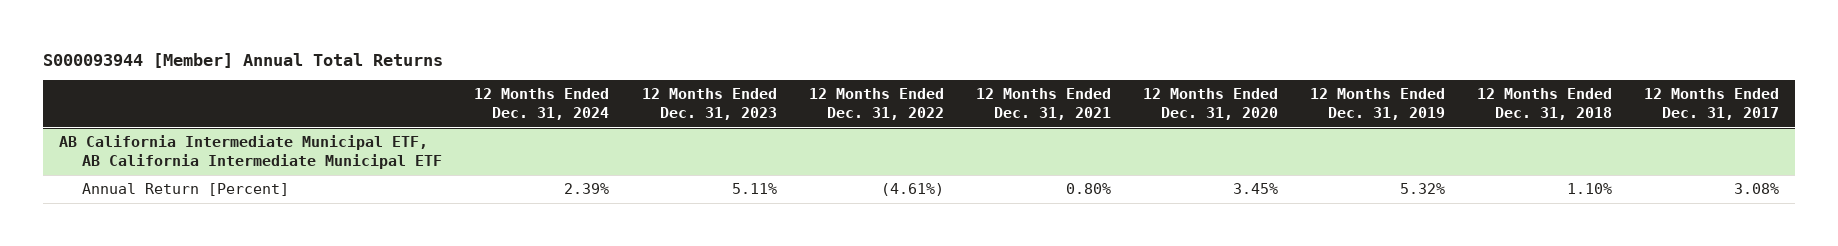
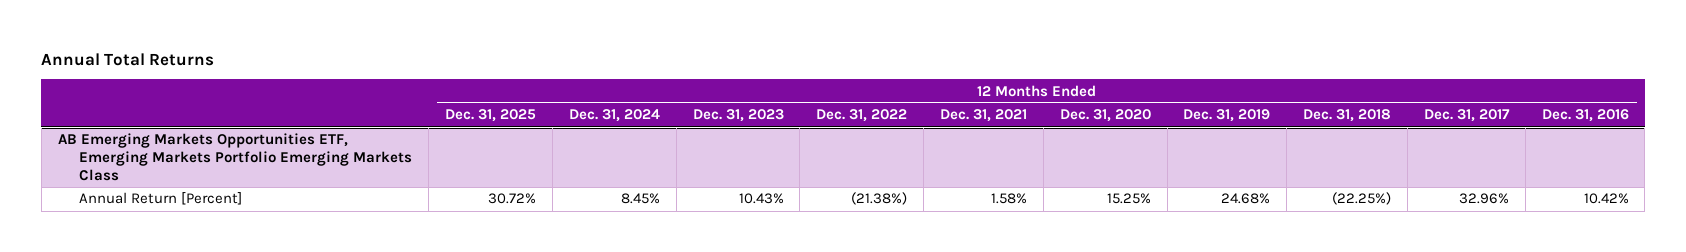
- S000093944 [Member] Annual Total Returns
+ Annual Total Returns
- | 12 Months Ended Dec. 31, 2024 | 12 Months Ended Dec. 31, 2023 | 12 Months Ended Dec. 31, 2022 | 12 Months Ended Dec. 31, 2021 | 12 Months Ended Dec. 31, 2020 | 12 Months Ended Dec. 31, 2019 | 12 Months Ended Dec. 31, 2018 | 12 Months Ended Dec. 31, 2017
+ | 12 Months Ended Dec. 31, 2025 | 12 Months Ended Dec. 31, 2024 | 12 Months Ended Dec. 31, 2023 | 12 Months Ended Dec. 31, 2022 | 12 Months Ended Dec. 31, 2021 | 12 Months Ended Dec. 31, 2020 | 12 Months Ended Dec. 31, 2019 | 12 Months Ended Dec. 31, 2018 | 12 Months Ended Dec. 31, 2017 | 12 Months Ended Dec. 31, 2016
- AB California Intermediate Municipal ETF, AB California Intermediate Municipal ETF
- Annual Return [Percent] | 2.39% | 5.11% | (4.61%) | 0.80% | 3.45% | 5.32% | 1.10% | 3.08%
+ AB Emerging Markets Opportunities ETF, Emerging Markets Portfolio Emerging Markets Class
+ Annual Return [Percent] | 30.72% | 8.45% | 10.43% | (21.38%) | 1.58% | 15.25% | 24.68% | (22.25%) | 32.96% | 10.42%

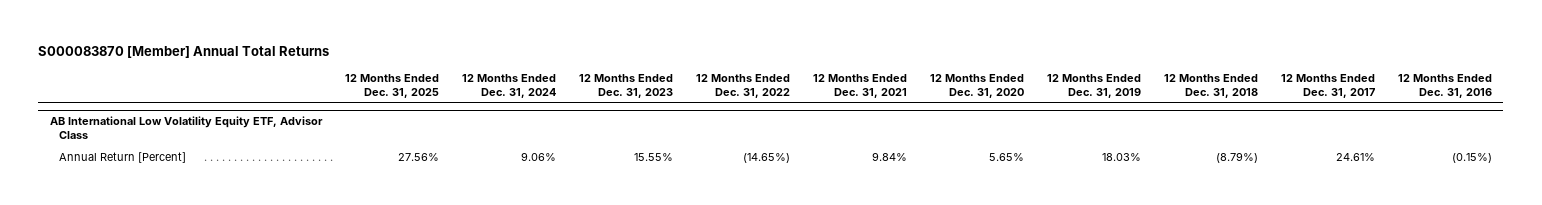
- Annual Total Returns
+ S000083870 [Member] Annual Total Returns
- AB Emerging Markets Opportunities ETF, Emerging Markets Portfolio Emerging Markets Class
- Annual Return [Percent] | 30.72% | 8.45% | 10.43% | (21.38%) | 1.58% | 15.25% | 24.68% | (22.25%) | 32.96% | 10.42%
+ AB International Low Volatility Equity ETF, Advisor Class
+ Annual Return [Percent] | 27.56% | 9.06% | 15.55% | (14.65%) | 9.84% | 5.65% | 18.03% | (8.79%) | 24.61% | (0.15%)

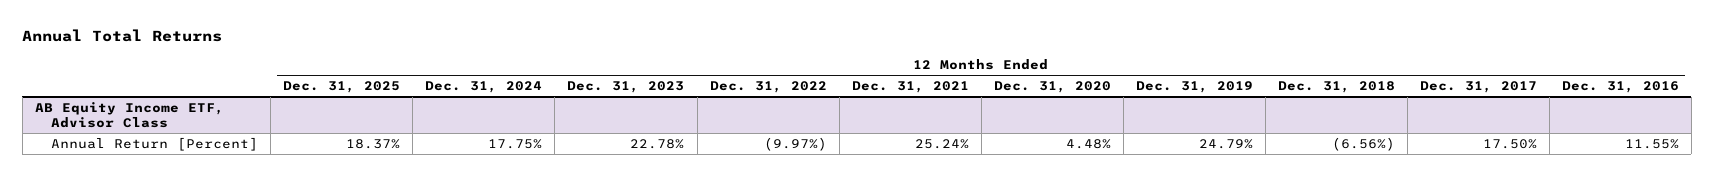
- S000083870 [Member] Annual Total Returns
+ Annual Total Returns
- AB International Low Volatility Equity ETF, Advisor Class
- Annual Return [Percent] | 27.56% | 9.06% | 15.55% | (14.65%) | 9.84% | 5.65% | 18.03% | (8.79%) | 24.61% | (0.15%)
+ AB Equity Income ETF, Advisor Class
+ Annual Return [Percent] | 18.37% | 17.75% | 22.78% | (9.97%) | 25.24% | 4.48% | 24.79% | (6.56%) | 17.50% | 11.55%

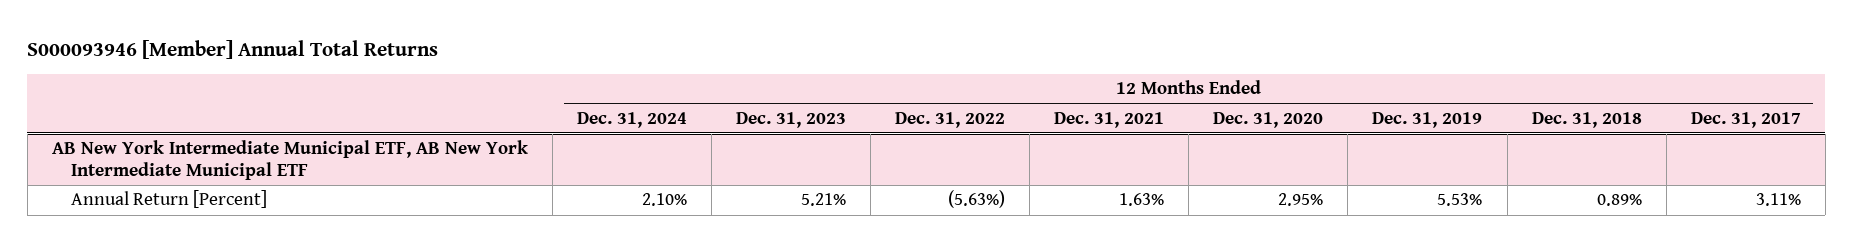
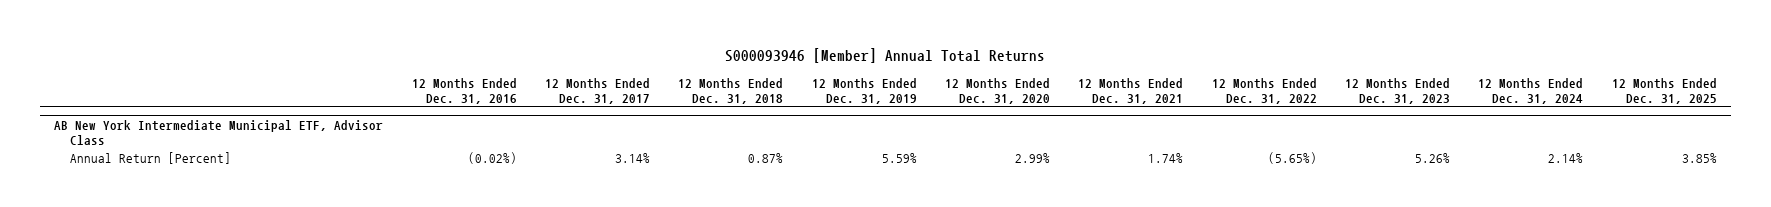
- | 12 Months Ended Dec. 31, 2024 | 12 Months Ended Dec. 31, 2023 | 12 Months Ended Dec. 31, 2022 | 12 Months Ended Dec. 31, 2021 | 12 Months Ended Dec. 31, 2020 | 12 Months Ended Dec. 31, 2019 | 12 Months Ended Dec. 31, 2018 | 12 Months Ended Dec. 31, 2017
+ | 12 Months Ended Dec. 31, 2016 | 12 Months Ended Dec. 31, 2017 | 12 Months Ended Dec. 31, 2018 | 12 Months Ended Dec. 31, 2019 | 12 Months Ended Dec. 31, 2020 | 12 Months Ended Dec. 31, 2021 | 12 Months Ended Dec. 31, 2022 | 12 Months Ended Dec. 31, 2023 | 12 Months Ended Dec. 31, 2024 | 12 Months Ended Dec. 31, 2025
- AB New York Intermediate Municipal ETF, AB New York Intermediate Municipal ETF
- Annual Return [Percent] | 2.10% | 5.21% | (5.63%) | 1.63% | 2.95% | 5.53% | 0.89% | 3.11%
+ AB New York Intermediate Municipal ETF, Advisor Class
+ Annual Return [Percent] | (0.02%) | 3.14% | 0.87% | 5.59% | 2.99% | 1.74% | (5.65%) | 5.26% | 2.14% | 3.85%

